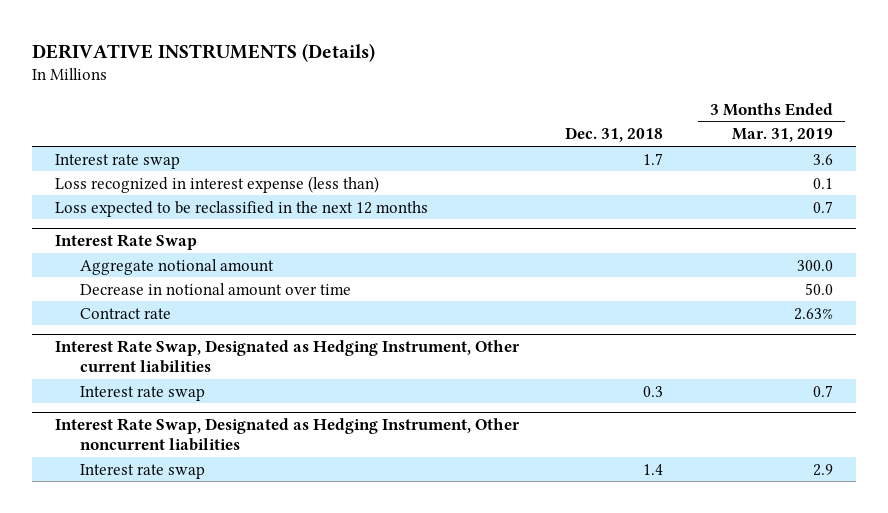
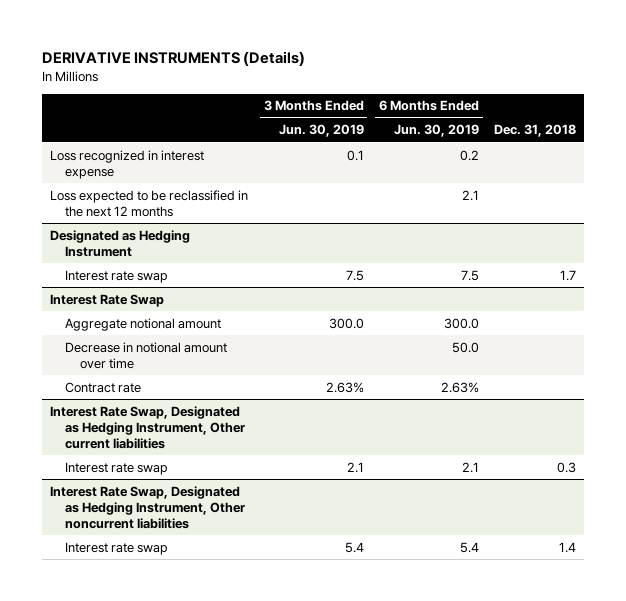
- | Dec. 31, 2018 | 3 Months Ended Mar. 31, 2019
+ | 3 Months Ended Jun. 30, 2019 | 6 Months Ended Jun. 30, 2019 | Dec. 31, 2018
- Interest rate swap | 1.7 | 3.6
- Loss recognized in interest expense (less than) | | 0.1
+ Loss recognized in interest expense | 0.1 | 0.2 |
+ Designated as Hedging Instrument
+ Interest rate swap | 7.5 | 7.5 | 1.7

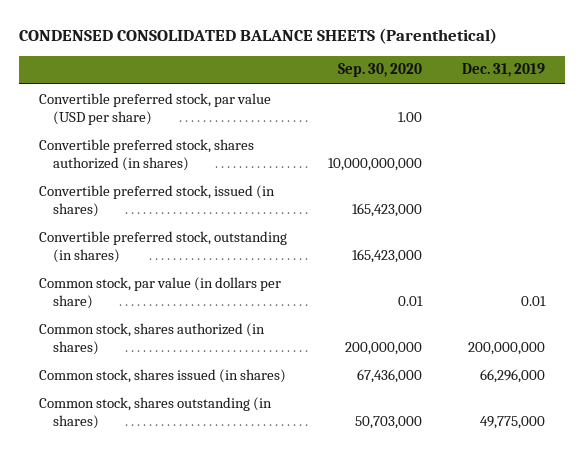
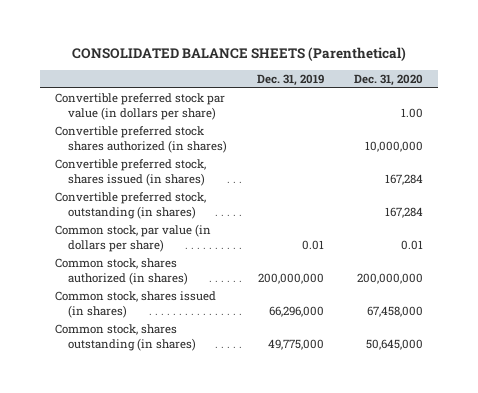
- CONDENSED CONSOLIDATED BALANCE SHEETS (Parenthetical)
+ CONSOLIDATED BALANCE SHEETS (Parenthetical)
- | Sep. 30, 2020 | Dec. 31, 2019
+ | Dec. 31, 2019 | Dec. 31, 2020
- Convertible preferred stock, par value (USD per share) | 1.00 |
- Convertible preferred stock, shares authorized (in shares) | 10,000,000,000 |
- Convertible preferred stock, issued (in shares) | 165,423,000 |
+ Convertible preferred stock par value (in dollars per share) | | 1.00
+ Convertible preferred stock shares authorized (in shares) | | 10,000,000
+ Convertible preferred stock, shares issued (in shares) | | 167,284

